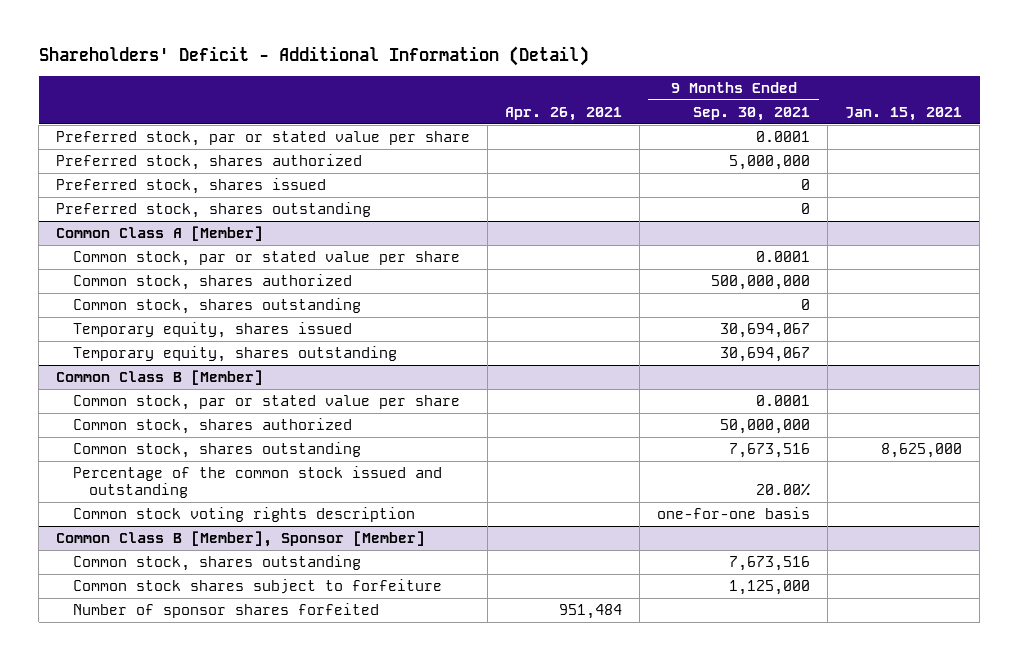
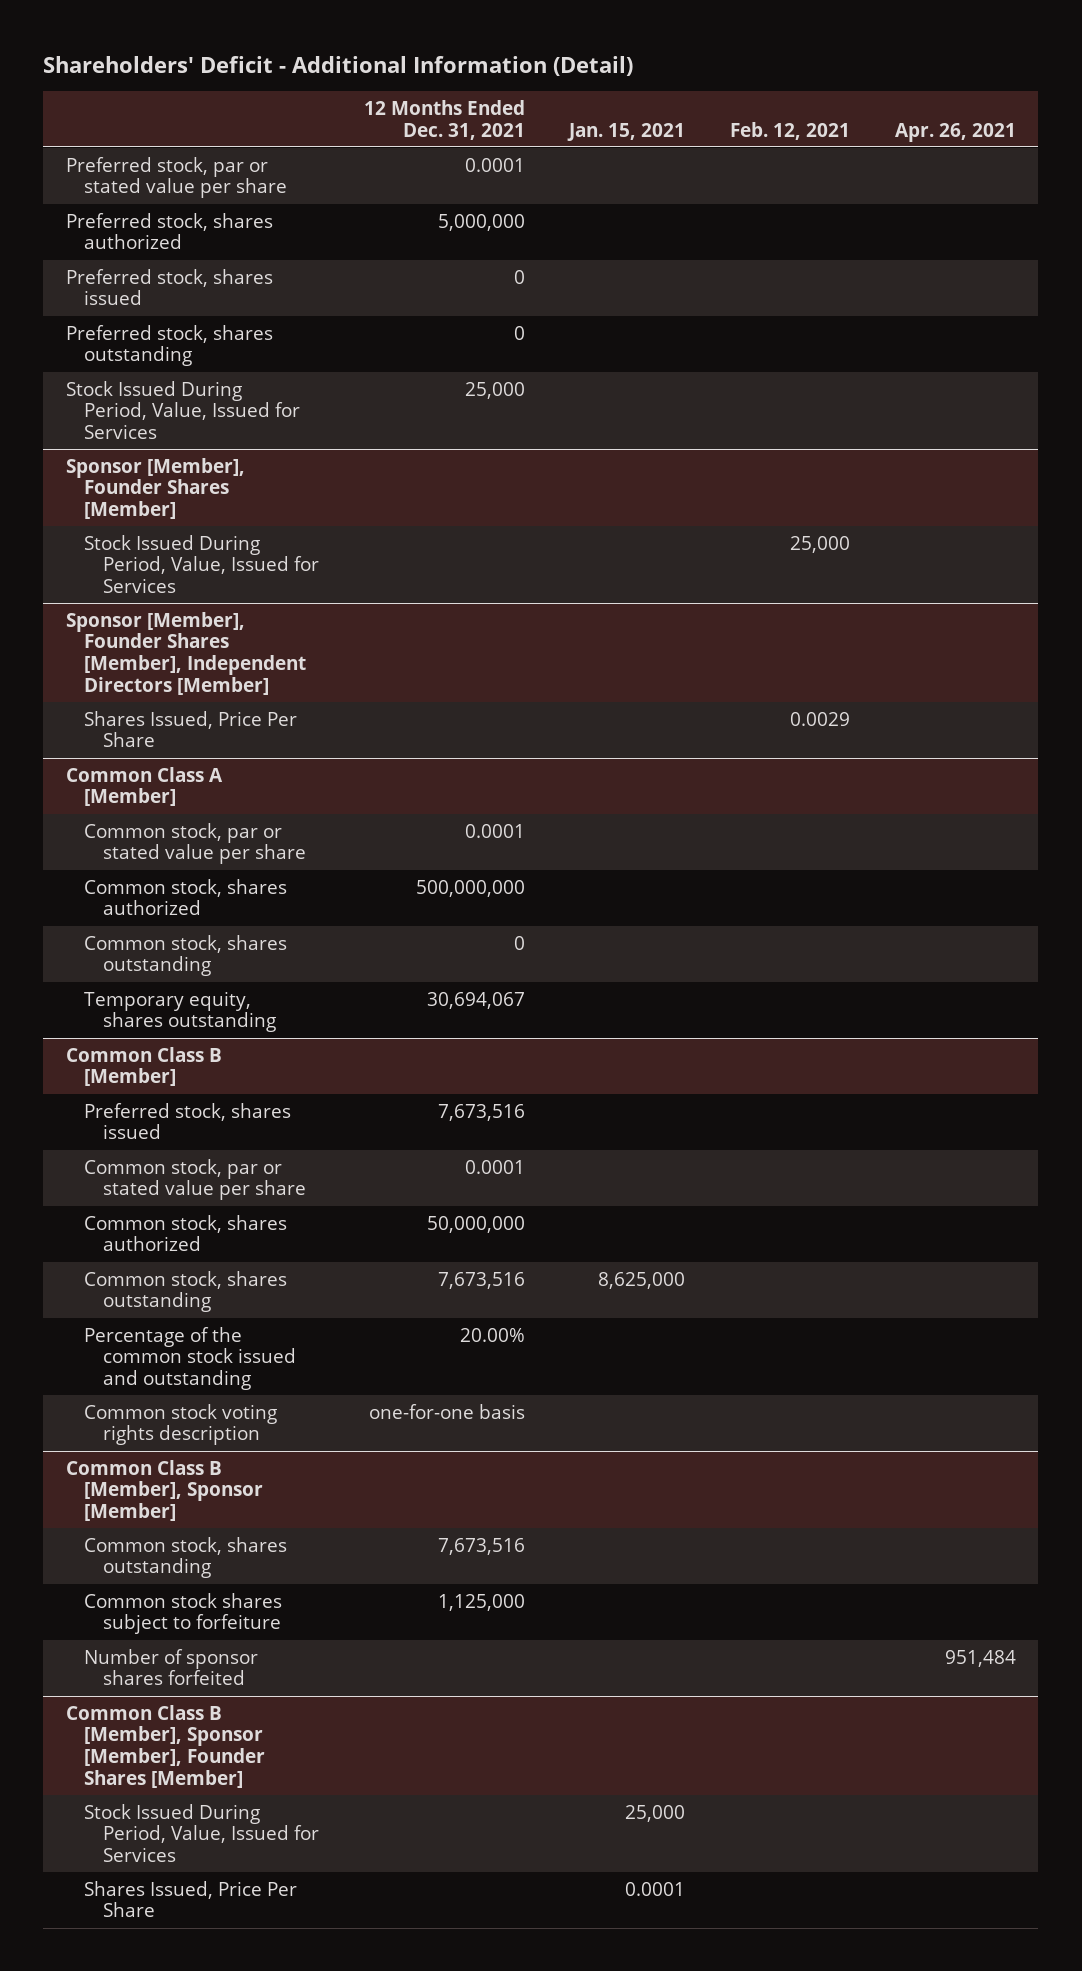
- | Apr. 26, 2021 | 9 Months Ended Sep. 30, 2021 | Jan. 15, 2021
+ | 12 Months Ended Dec. 31, 2021 | Jan. 15, 2021 | Feb. 12, 2021 | Apr. 26, 2021
+ Stock Issued During Period, Value, Issued for Services | 25,000 | | |
+ Sponsor [Member], Founder Shares [Member]
+ Stock Issued During Period, Value, Issued for Services | | | 25,000 |
+ Sponsor [Member], Founder Shares [Member], Independent Directors [Member]
+ Shares Issued, Price Per Share | | | 0.0029 |
@ Common Class A [Member]
- Temporary equity, shares issued | | 30,694,067 |
@ Common Class B [Member]
+ Preferred stock, shares issued | 7,673,516 | | |
+ Common Class B [Member], Sponsor [Member], Founder Shares [Member]
+ Stock Issued During Period, Value, Issued for Services | | 25,000 | |
+ Shares Issued, Price Per Share | | 0.0001 | |

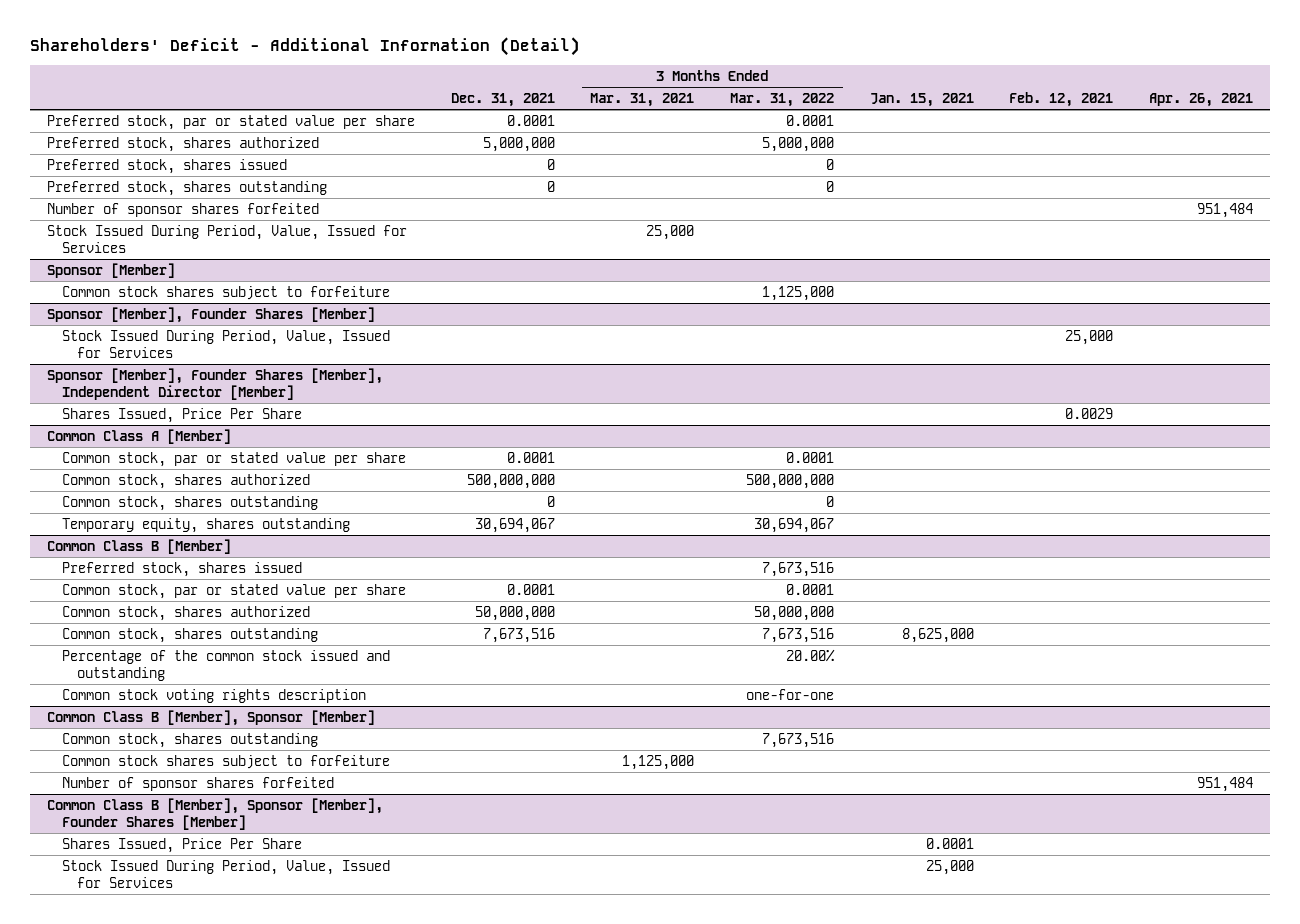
- | 12 Months Ended Dec. 31, 2021 | Jan. 15, 2021 | Feb. 12, 2021 | Apr. 26, 2021
+ | Dec. 31, 2021 | 3 Months Ended Mar. 31, 2021 | 3 Months Ended Mar. 31, 2022 | Jan. 15, 2021 | Feb. 12, 2021 | Apr. 26, 2021
+ Number of sponsor shares forfeited | | | | | | 951,484
+ Sponsor [Member]
+ Common stock shares subject to forfeiture | | | 1,125,000 | | |
- Sponsor [Member], Founder Shares [Member], Independent Directors [Member]
+ Sponsor [Member], Founder Shares [Member], Independent Director [Member]
@ Common Class B [Member], Sponsor [Member], Founder Shares [Member]
moved down: Stock Issued During Period, Value, Issued for Services | | | | 25,000 | |

